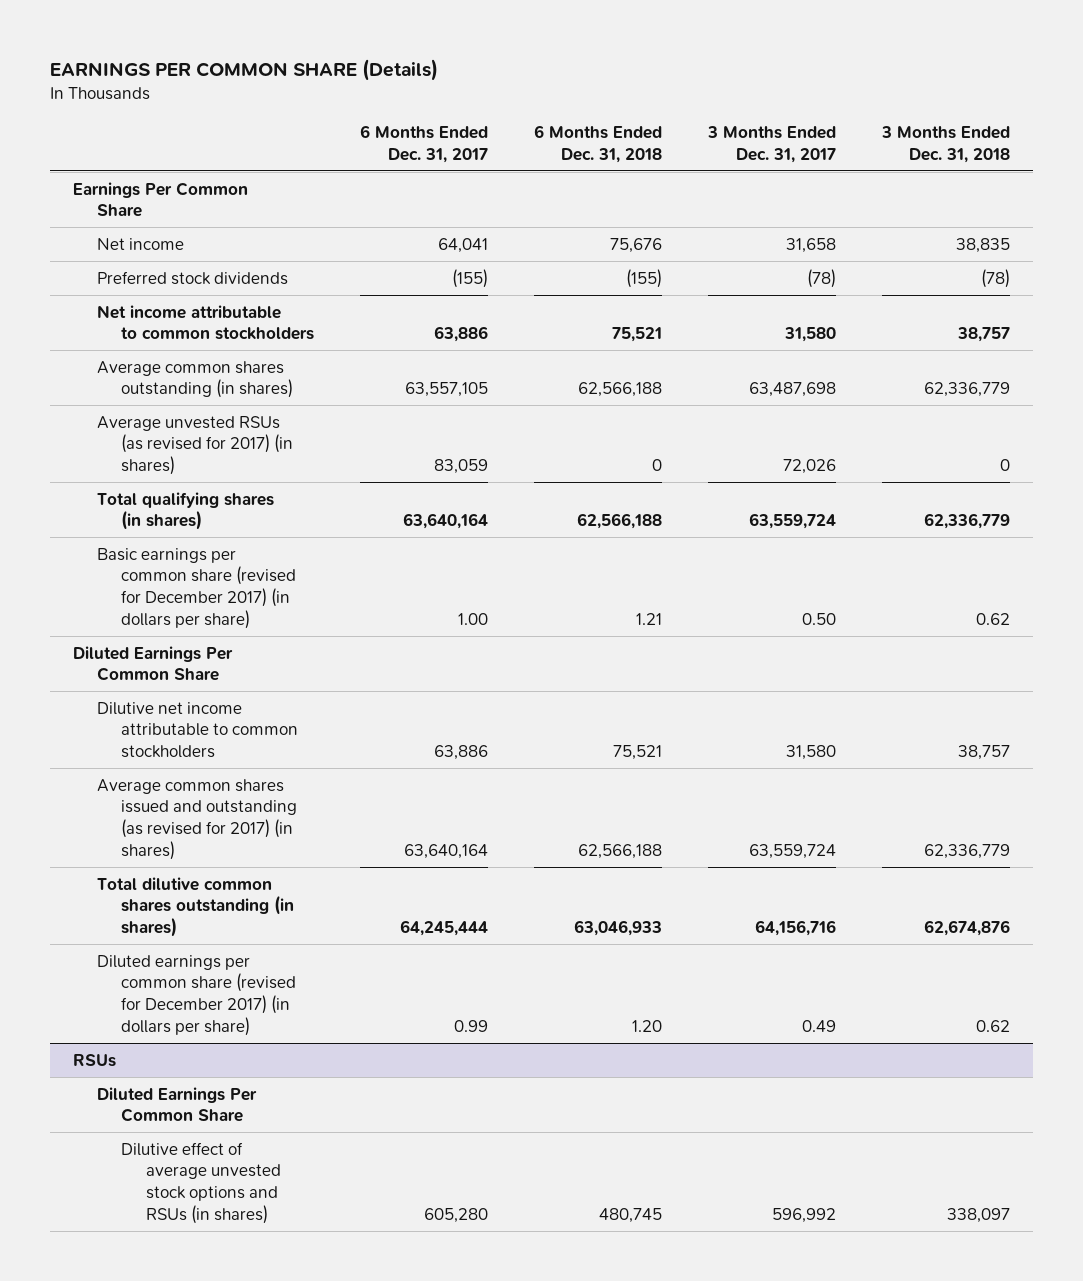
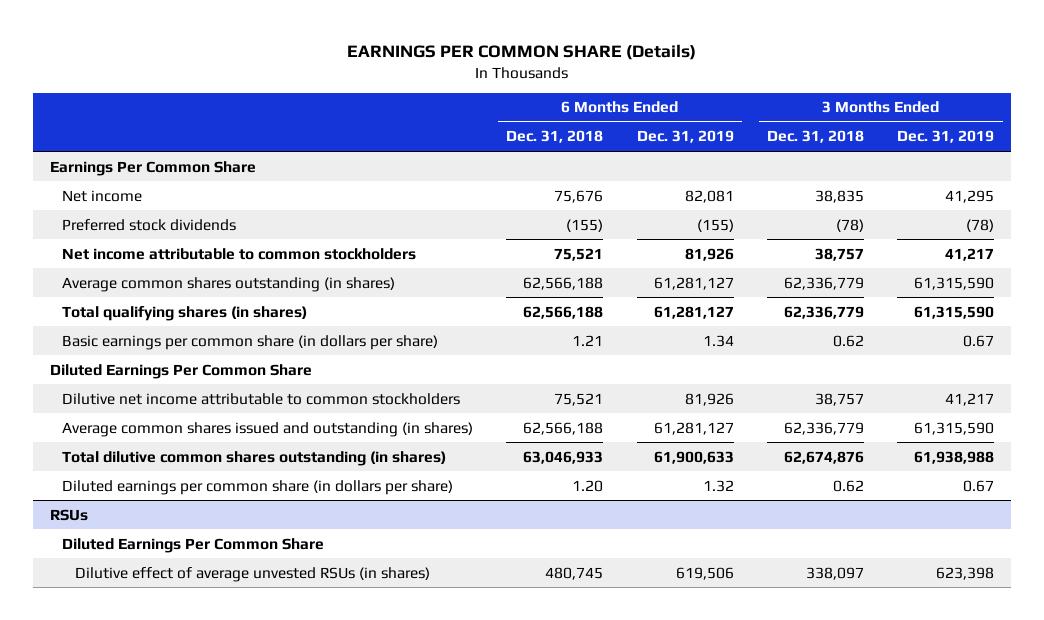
- | 6 Months Ended Dec. 31, 2017 | 6 Months Ended Dec. 31, 2018 | 3 Months Ended Dec. 31, 2017 | 3 Months Ended Dec. 31, 2018
+ | 6 Months Ended Dec. 31, 2018 | 6 Months Ended Dec. 31, 2019 | 3 Months Ended Dec. 31, 2018 | 3 Months Ended Dec. 31, 2019
- Average unvested RSUs (as revised for 2017) (in shares) | 83,059 | 0 | 72,026 | 0
- Basic earnings per common share (revised for December 2017) (in dollars per share) | 1.00 | 1.21 | 0.50 | 0.62
+ Basic earnings per common share (in dollars per share) | 1.21 | 1.34 | 0.62 | 0.67
- Average common shares issued and outstanding (as revised for 2017) (in shares) | 63,640,164 | 62,566,188 | 63,559,724 | 62,336,779
+ Average common shares issued and outstanding (in shares) | 62,566,188 | 61,281,127 | 62,336,779 | 61,315,590
- Diluted earnings per common share (revised for December 2017) (in dollars per share) | 0.99 | 1.20 | 0.49 | 0.62
+ Diluted earnings per common share (in dollars per share) | 1.20 | 1.32 | 0.62 | 0.67
@ RSUs
- Dilutive effect of average unvested stock options and RSUs (in shares) | 605,280 | 480,745 | 596,992 | 338,097
+ Dilutive effect of average unvested RSUs (in shares) | 480,745 | 619,506 | 338,097 | 623,398

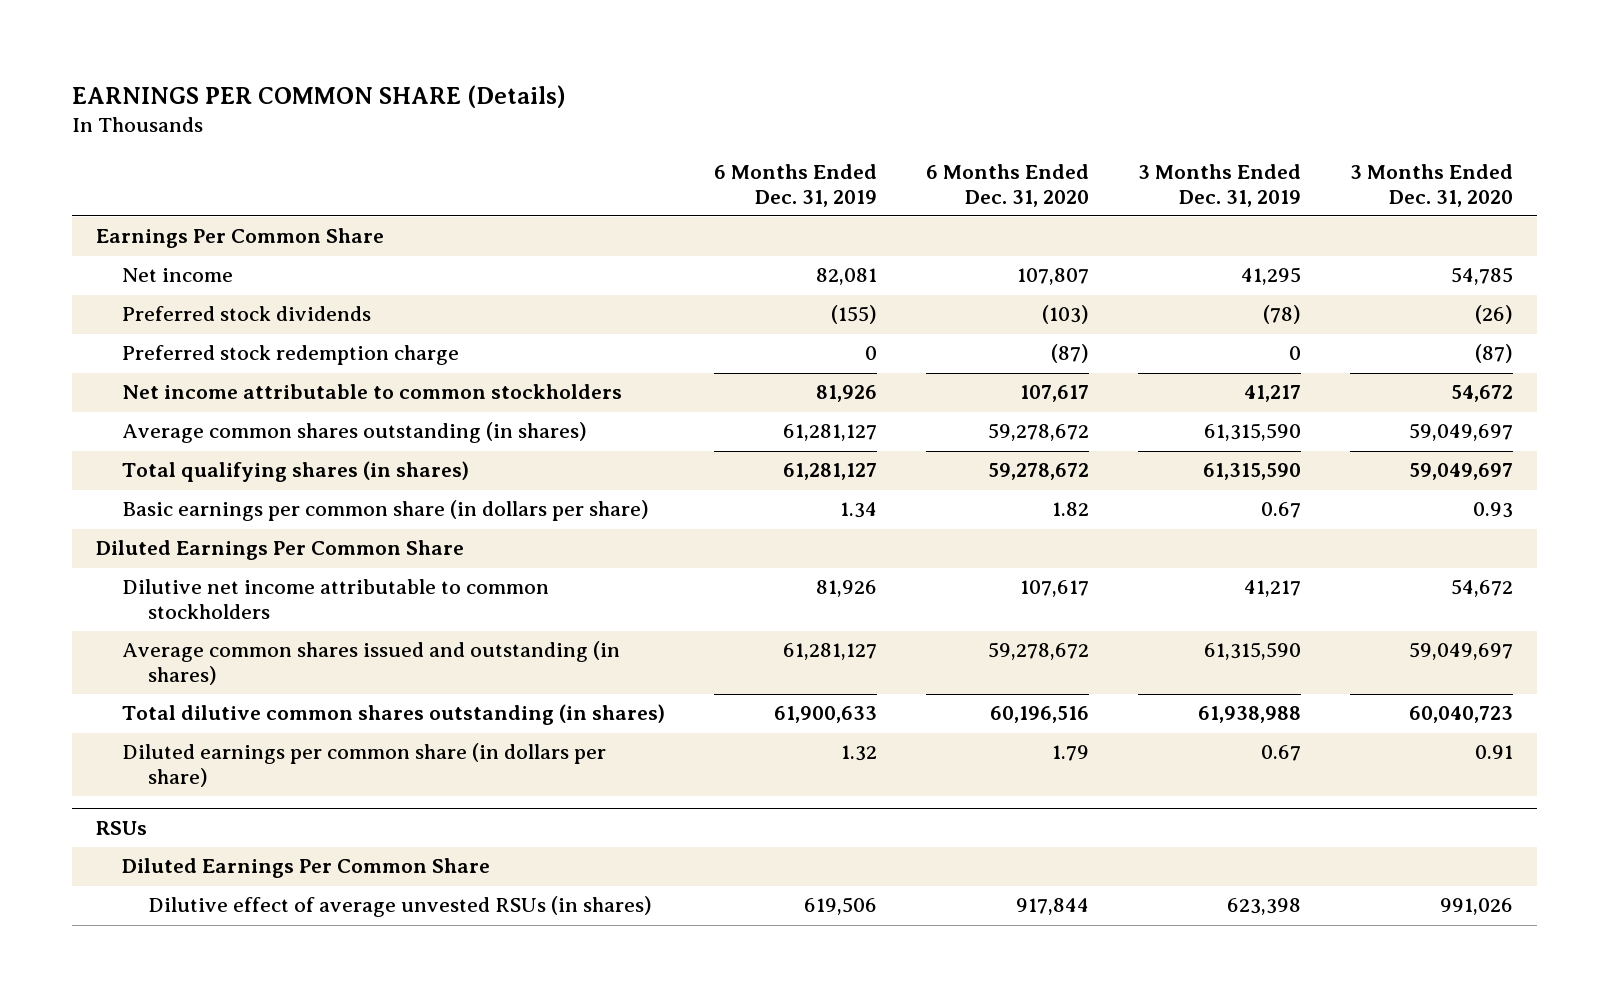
- | 6 Months Ended Dec. 31, 2018 | 6 Months Ended Dec. 31, 2019 | 3 Months Ended Dec. 31, 2018 | 3 Months Ended Dec. 31, 2019
+ | 6 Months Ended Dec. 31, 2019 | 6 Months Ended Dec. 31, 2020 | 3 Months Ended Dec. 31, 2019 | 3 Months Ended Dec. 31, 2020
+ Preferred stock redemption charge | 0 | (87) | 0 | (87)

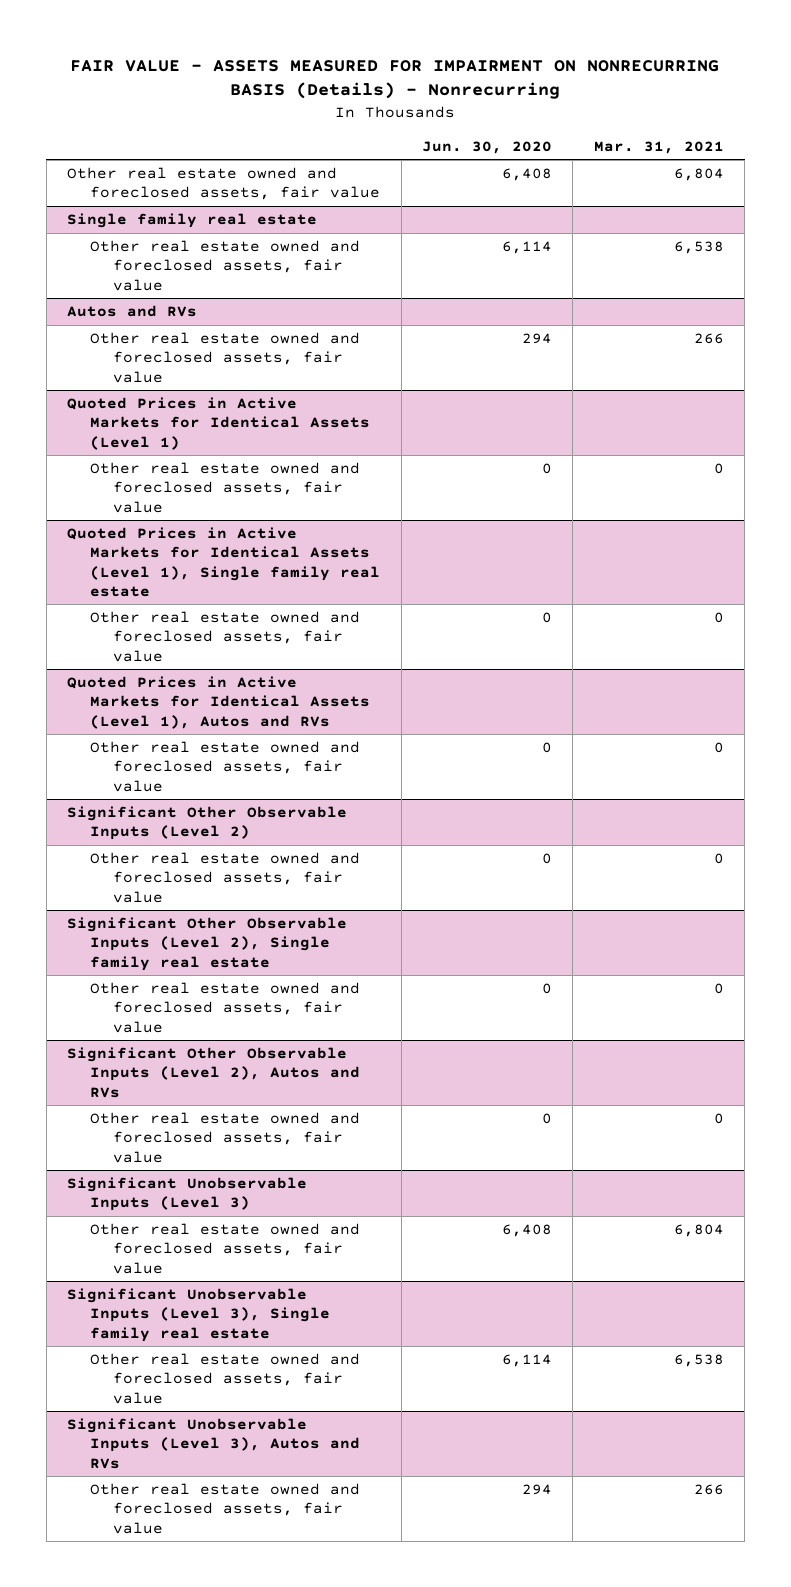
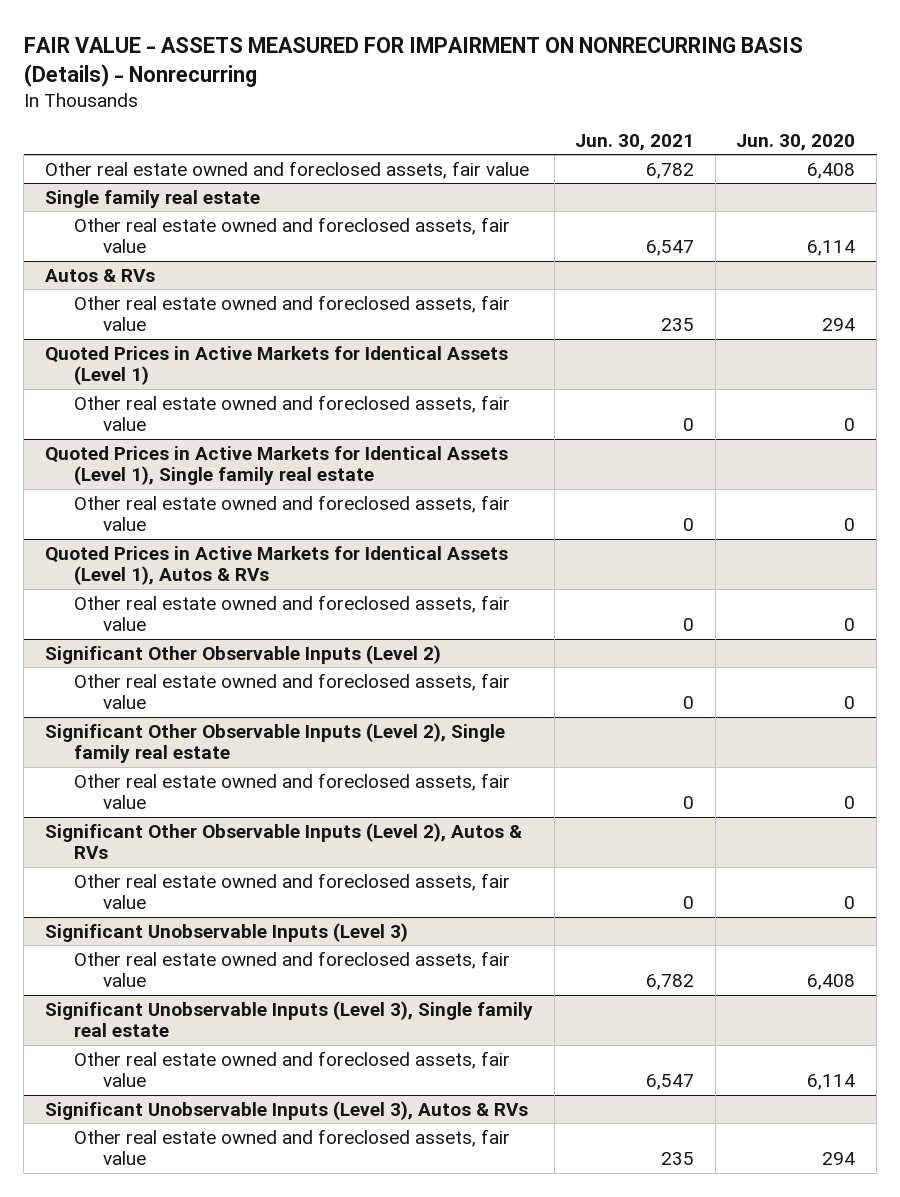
- | Jun. 30, 2020 | Mar. 31, 2021
+ | Jun. 30, 2021 | Jun. 30, 2020
- Autos and RVs
+ Autos & RVs
- Quoted Prices in Active Markets for Identical Assets (Level 1), Autos and RVs
+ Quoted Prices in Active Markets for Identical Assets (Level 1), Autos & RVs
- Significant Other Observable Inputs (Level 2), Autos and RVs
+ Significant Other Observable Inputs (Level 2), Autos & RVs
- Significant Unobservable Inputs (Level 3), Autos and RVs
+ Significant Unobservable Inputs (Level 3), Autos & RVs

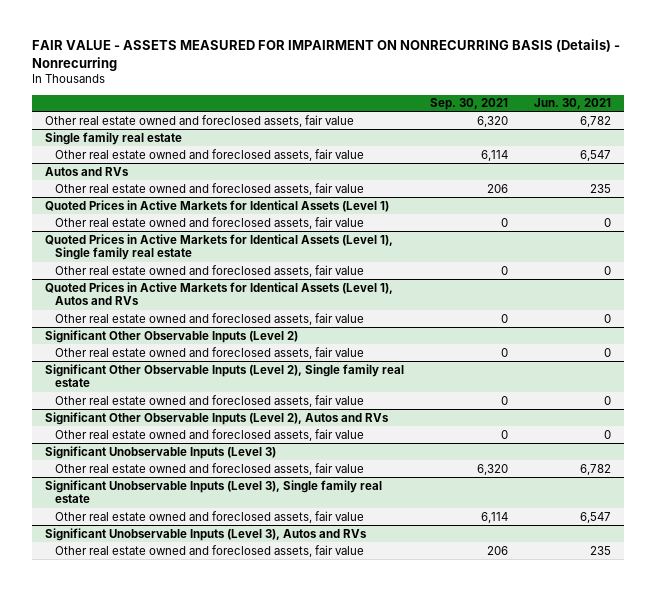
- | Jun. 30, 2021 | Jun. 30, 2020
+ | Sep. 30, 2021 | Jun. 30, 2021
- Autos & RVs
+ Autos and RVs
- Quoted Prices in Active Markets for Identical Assets (Level 1), Autos & RVs
+ Quoted Prices in Active Markets for Identical Assets (Level 1), Autos and RVs
- Significant Other Observable Inputs (Level 2), Autos & RVs
+ Significant Other Observable Inputs (Level 2), Autos and RVs
- Significant Unobservable Inputs (Level 3), Autos & RVs
+ Significant Unobservable Inputs (Level 3), Autos and RVs

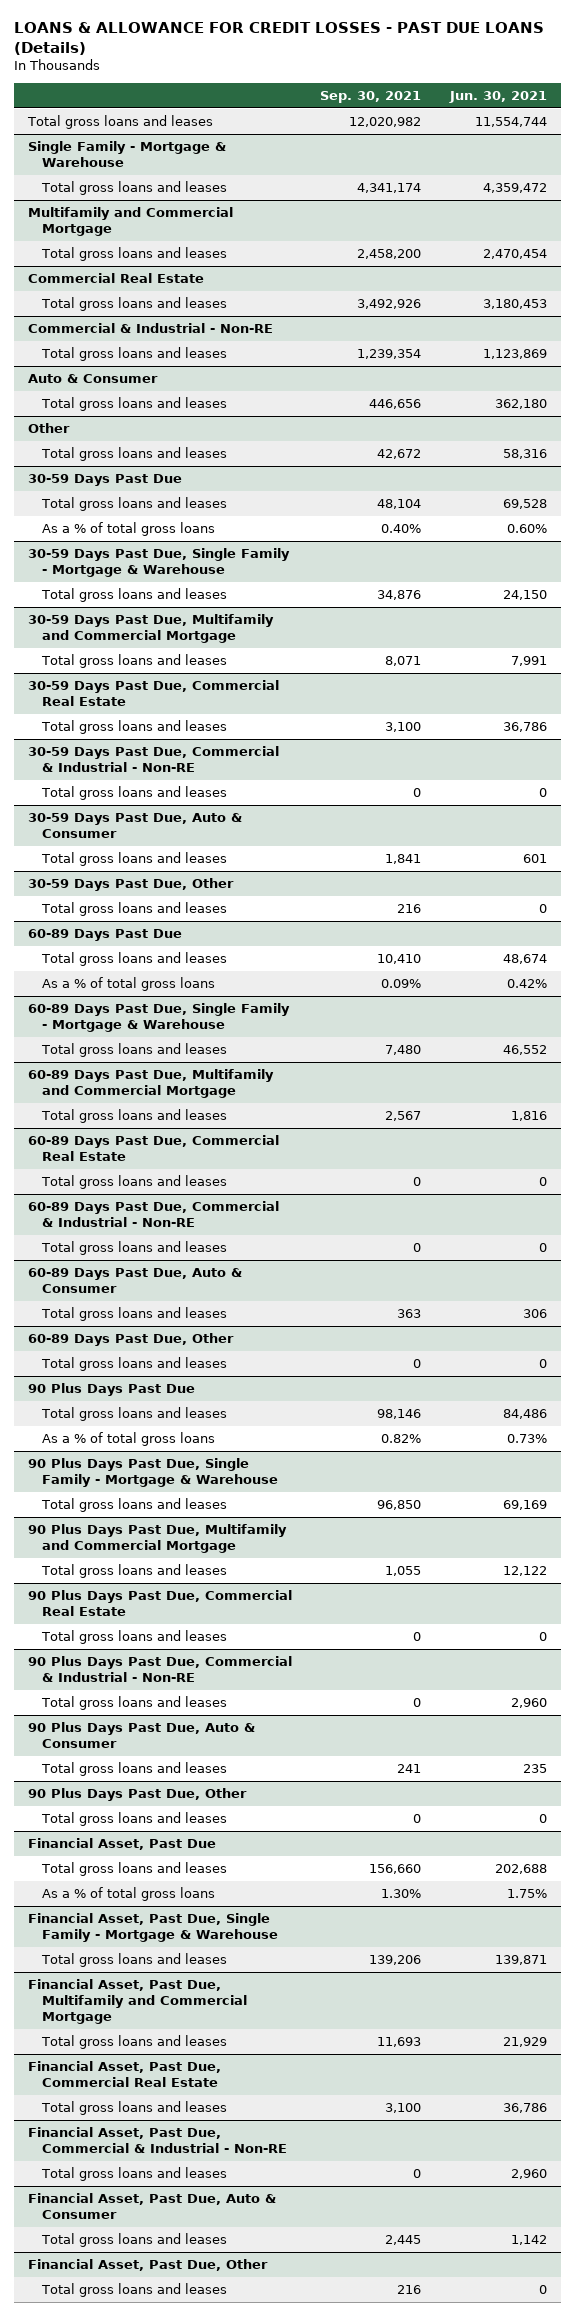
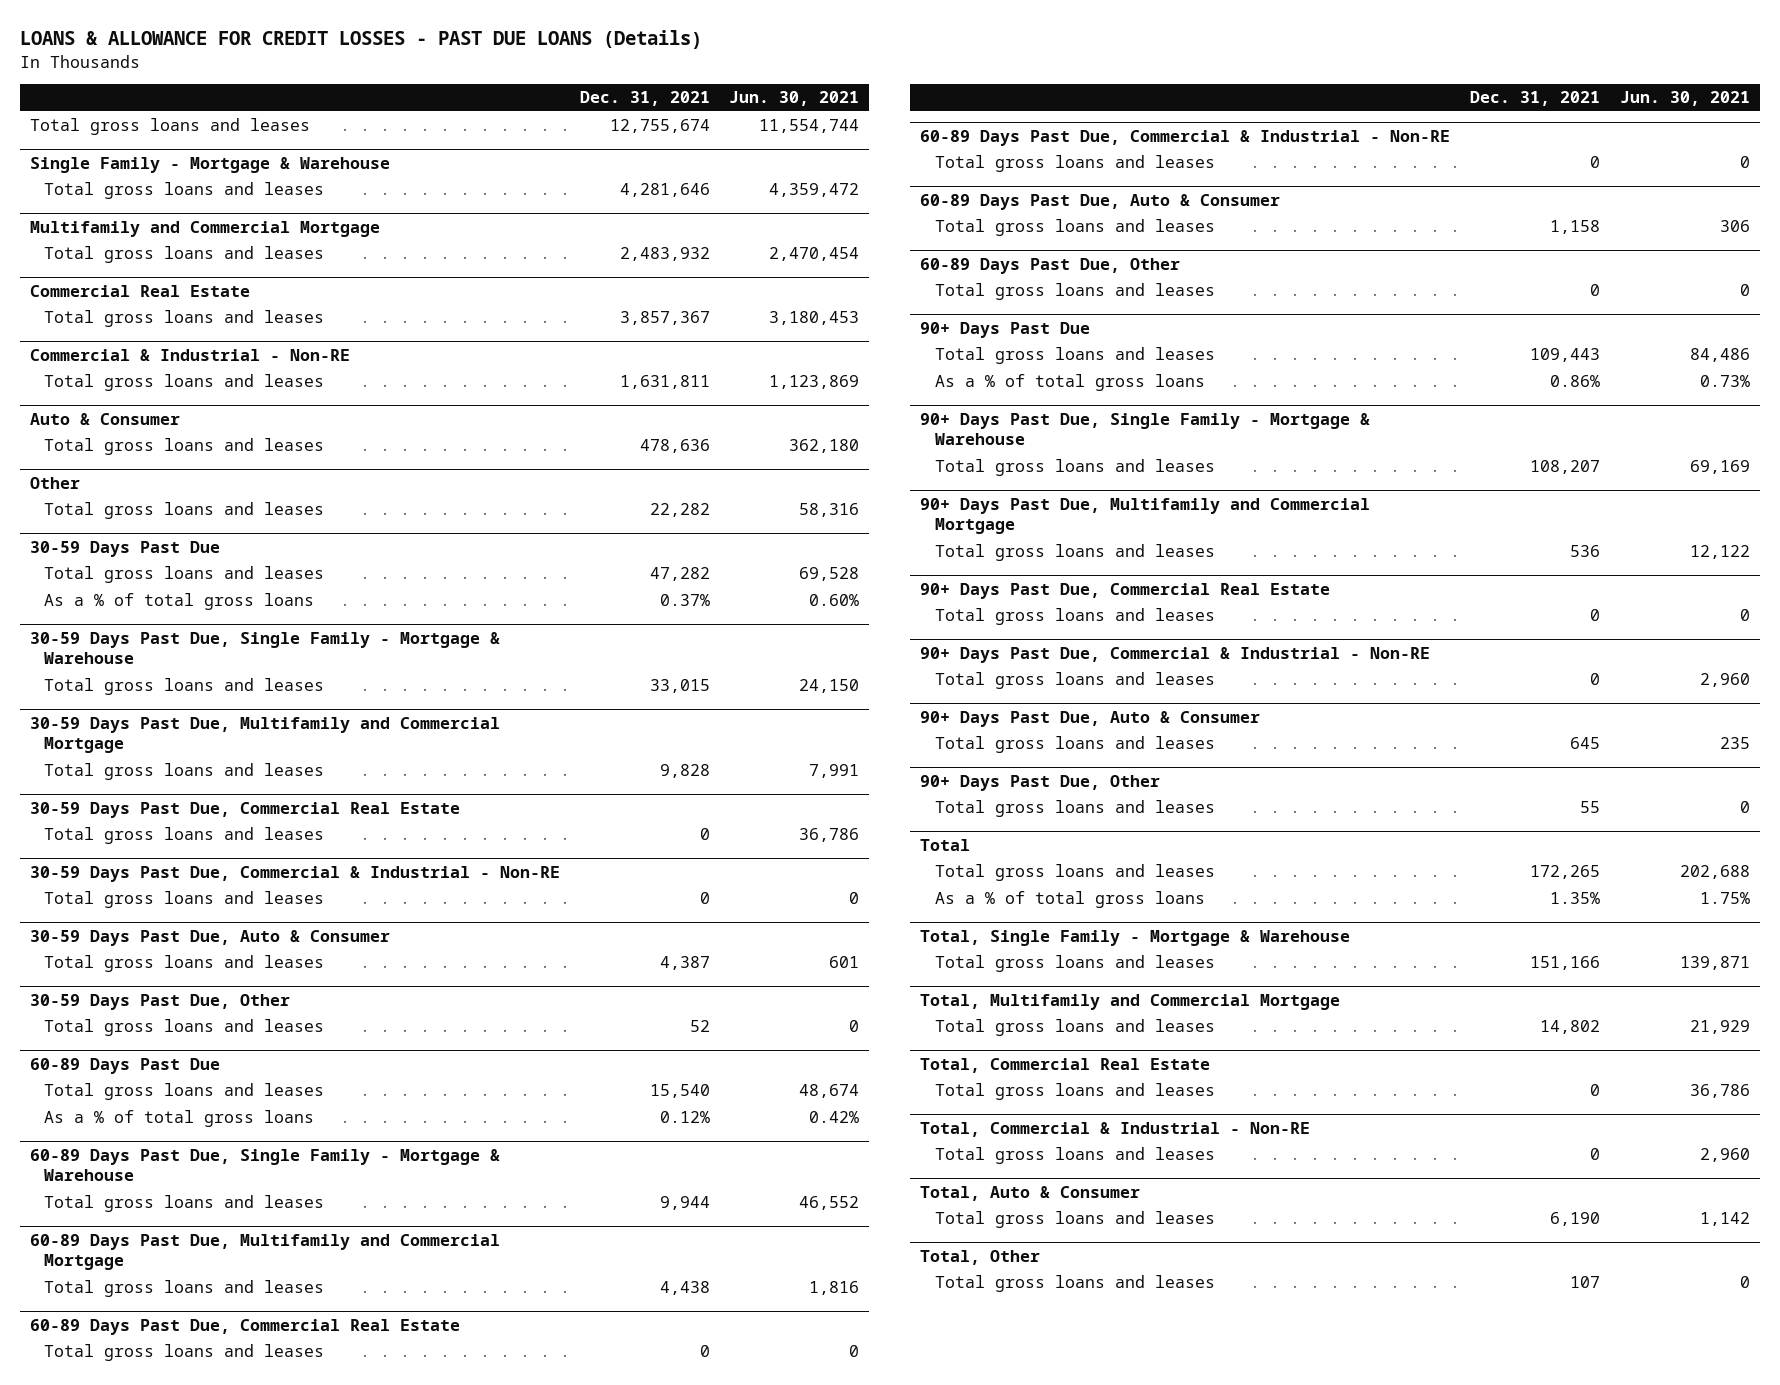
- | Sep. 30, 2021 | Jun. 30, 2021
+ | Dec. 31, 2021 | Jun. 30, 2021
- 90 Plus Days Past Due
+ 90+ Days Past Due
- 90 Plus Days Past Due, Single Family - Mortgage & Warehouse
+ 90+ Days Past Due, Single Family - Mortgage & Warehouse
- 90 Plus Days Past Due, Multifamily and Commercial Mortgage
+ 90+ Days Past Due, Multifamily and Commercial Mortgage
- 90 Plus Days Past Due, Commercial Real Estate
+ 90+ Days Past Due, Commercial Real Estate
- 90 Plus Days Past Due, Commercial & Industrial - Non-RE
+ 90+ Days Past Due, Commercial & Industrial - Non-RE
- 90 Plus Days Past Due, Auto & Consumer
+ 90+ Days Past Due, Auto & Consumer
- 90 Plus Days Past Due, Other
+ 90+ Days Past Due, Other
- Financial Asset, Past Due
+ Total
- Financial Asset, Past Due, Single Family - Mortgage & Warehouse
+ Total, Single Family - Mortgage & Warehouse
- Financial Asset, Past Due, Multifamily and Commercial Mortgage
+ Total, Multifamily and Commercial Mortgage
- Financial Asset, Past Due, Commercial Real Estate
+ Total, Commercial Real Estate
- Financial Asset, Past Due, Commercial & Industrial - Non-RE
+ Total, Commercial & Industrial - Non-RE
- Financial Asset, Past Due, Auto & Consumer
+ Total, Auto & Consumer
- Financial Asset, Past Due, Other
+ Total, Other

